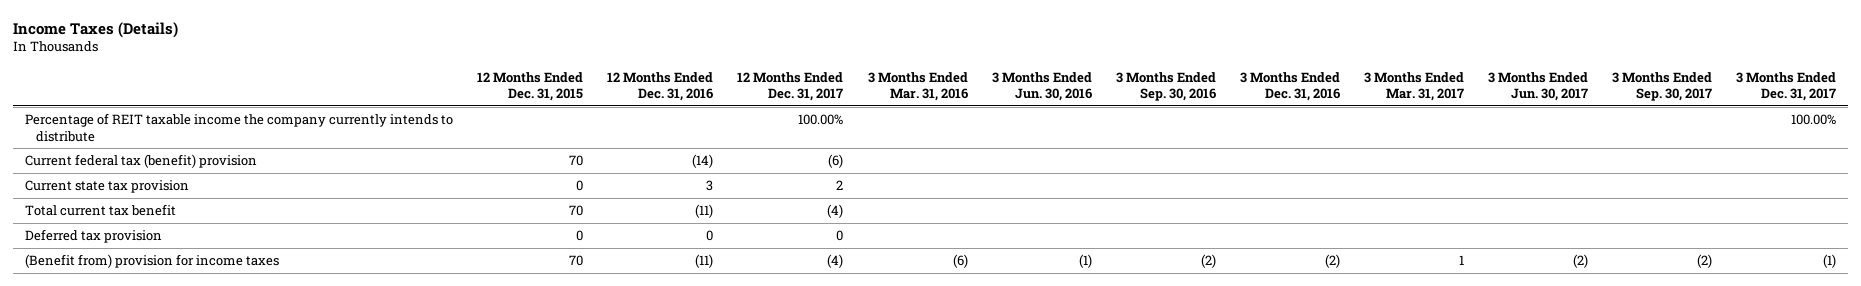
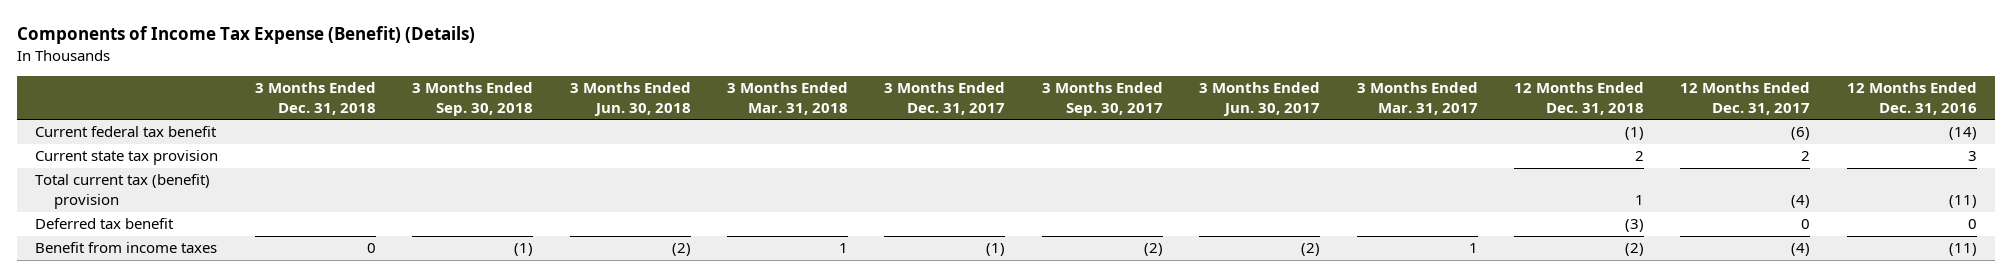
- Income Taxes (Details)
+ Components of Income Tax Expense (Benefit) (Details)
- | 12 Months Ended Dec. 31, 2015 | 12 Months Ended Dec. 31, 2016 | 12 Months Ended Dec. 31, 2017 | 3 Months Ended Mar. 31, 2016 | 3 Months Ended Jun. 30, 2016 | 3 Months Ended Sep. 30, 2016 | 3 Months Ended Dec. 31, 2016 | 3 Months Ended Mar. 31, 2017 | 3 Months Ended Jun. 30, 2017 | 3 Months Ended Sep. 30, 2017 | 3 Months Ended Dec. 31, 2017
+ | 3 Months Ended Dec. 31, 2018 | 3 Months Ended Sep. 30, 2018 | 3 Months Ended Jun. 30, 2018 | 3 Months Ended Mar. 31, 2018 | 3 Months Ended Dec. 31, 2017 | 3 Months Ended Sep. 30, 2017 | 3 Months Ended Jun. 30, 2017 | 3 Months Ended Mar. 31, 2017 | 12 Months Ended Dec. 31, 2018 | 12 Months Ended Dec. 31, 2017 | 12 Months Ended Dec. 31, 2016
- Percentage of REIT taxable income the company currently intends to distribute | | | 100.00% | | | | | | | | 100.00%
- Current federal tax (benefit) provision | 70 | (14) | (6) | | | | | | | |
+ Current federal tax benefit | | | | | | | | | (1) | (6) | (14)
- Total current tax benefit | 70 | (11) | (4) | | | | | | | |
- Deferred tax provision | 0 | 0 | 0 | | | | | | | |
- (Benefit from) provision for income taxes | 70 | (11) | (4) | (6) | (1) | (2) | (2) | 1 | (2) | (2) | (1)
+ Total current tax (benefit) provision | | | | | | | | | 1 | (4) | (11)
+ Deferred tax benefit | | | | | | | | | (3) | 0 | 0
+ Benefit from income taxes | 0 | (1) | (2) | 1 | (1) | (2) | (2) | 1 | (2) | (4) | (11)

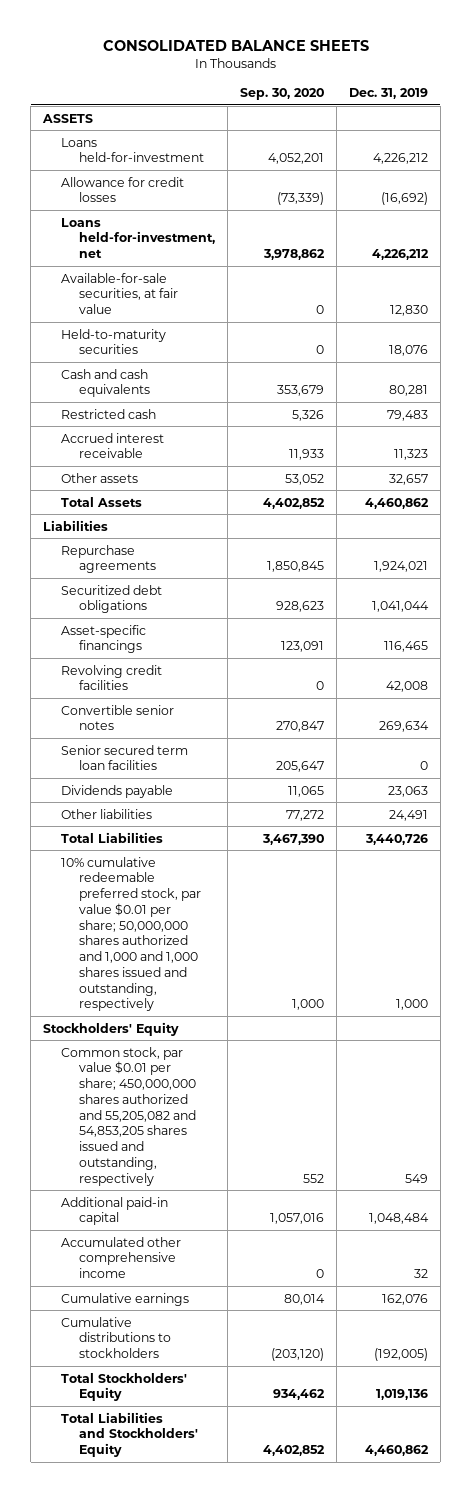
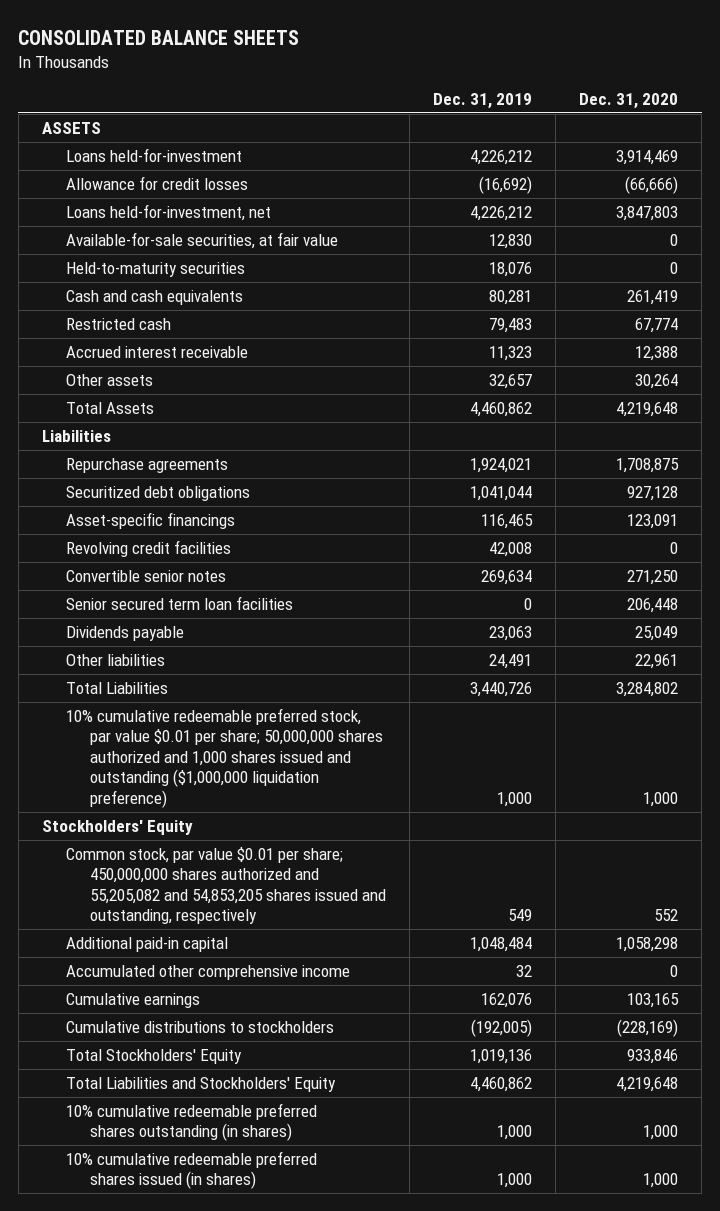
- | Sep. 30, 2020 | Dec. 31, 2019
+ | Dec. 31, 2019 | Dec. 31, 2020
- 10% cumulative redeemable preferred stock, par value $0.01 per share; 50,000,000 shares authorized and 1,000 and 1,000 shares issued and outstanding, respectively | 1,000 | 1,000
+ 10% cumulative redeemable preferred stock, par value $0.01 per share; 50,000,000 shares authorized and 1,000 shares issued and outstanding ($1,000,000 liquidation preference) | 1,000 | 1,000
+ 10% cumulative redeemable preferred shares outstanding (in shares) | 1,000 | 1,000
+ 10% cumulative redeemable preferred shares issued (in shares) | 1,000 | 1,000

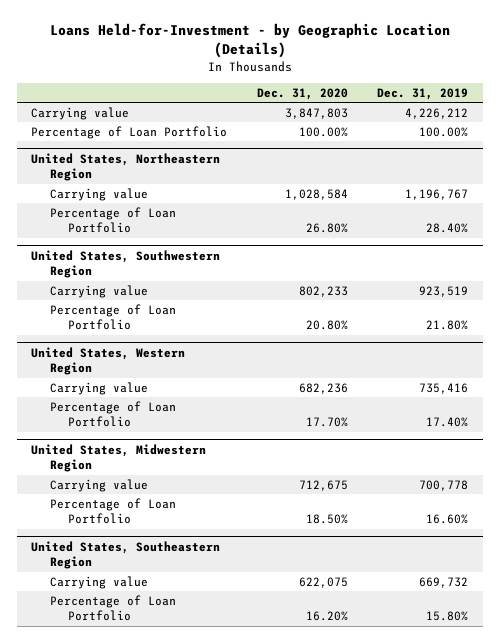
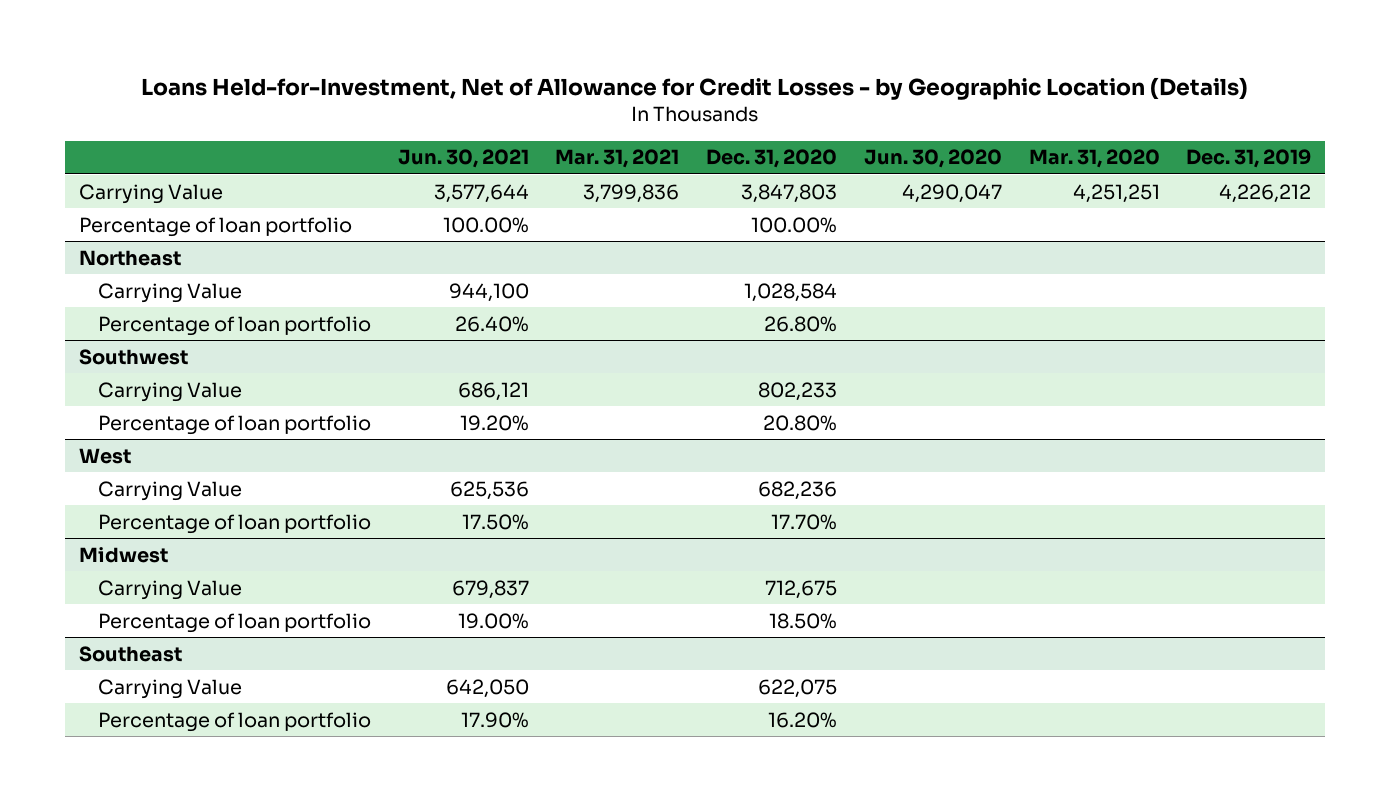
- Loans Held-for-Investment - by Geographic Location (Details)
+ Loans Held-for-Investment, Net of Allowance for Credit Losses - by Geographic Location (Details)
- | Dec. 31, 2020 | Dec. 31, 2019
+ | Jun. 30, 2021 | Mar. 31, 2021 | Dec. 31, 2020 | Jun. 30, 2020 | Mar. 31, 2020 | Dec. 31, 2019
- Carrying value | 3,847,803 | 4,226,212
- Percentage of Loan Portfolio | 100.00% | 100.00%
- United States, Northeastern Region
- Carrying value | 1,028,584 | 1,196,767
- Percentage of Loan Portfolio | 26.80% | 28.40%
- United States, Southwestern Region
- Carrying value | 802,233 | 923,519
- Percentage of Loan Portfolio | 20.80% | 21.80%
- United States, Western Region
- Carrying value | 682,236 | 735,416
- Percentage of Loan Portfolio | 17.70% | 17.40%
- United States, Midwestern Region
- Carrying value | 712,675 | 700,778
- Percentage of Loan Portfolio | 18.50% | 16.60%
- United States, Southeastern Region
- Carrying value | 622,075 | 669,732
- Percentage of Loan Portfolio | 16.20% | 15.80%
+ Carrying Value | 3,577,644 | 3,799,836 | 3,847,803 | 4,290,047 | 4,251,251 | 4,226,212
+ Percentage of loan portfolio | 100.00% | | 100.00% | | |
+ Northeast
+ Carrying Value | 944,100 | | 1,028,584 | | |
+ Percentage of loan portfolio | 26.40% | | 26.80% | | |
+ Southwest
+ Carrying Value | 686,121 | | 802,233 | | |
+ Percentage of loan portfolio | 19.20% | | 20.80% | | |
+ West
+ Carrying Value | 625,536 | | 682,236 | | |
+ Percentage of loan portfolio | 17.50% | | 17.70% | | |
+ Midwest
+ Carrying Value | 679,837 | | 712,675 | | |
+ Percentage of loan portfolio | 19.00% | | 18.50% | | |
+ Southeast
+ Carrying Value | 642,050 | | 622,075 | | |
+ Percentage of loan portfolio | 17.90% | | 16.20% | | |

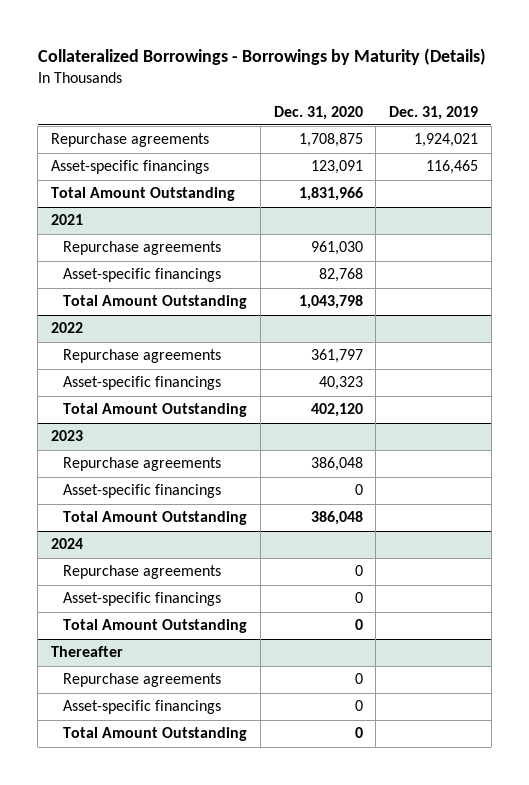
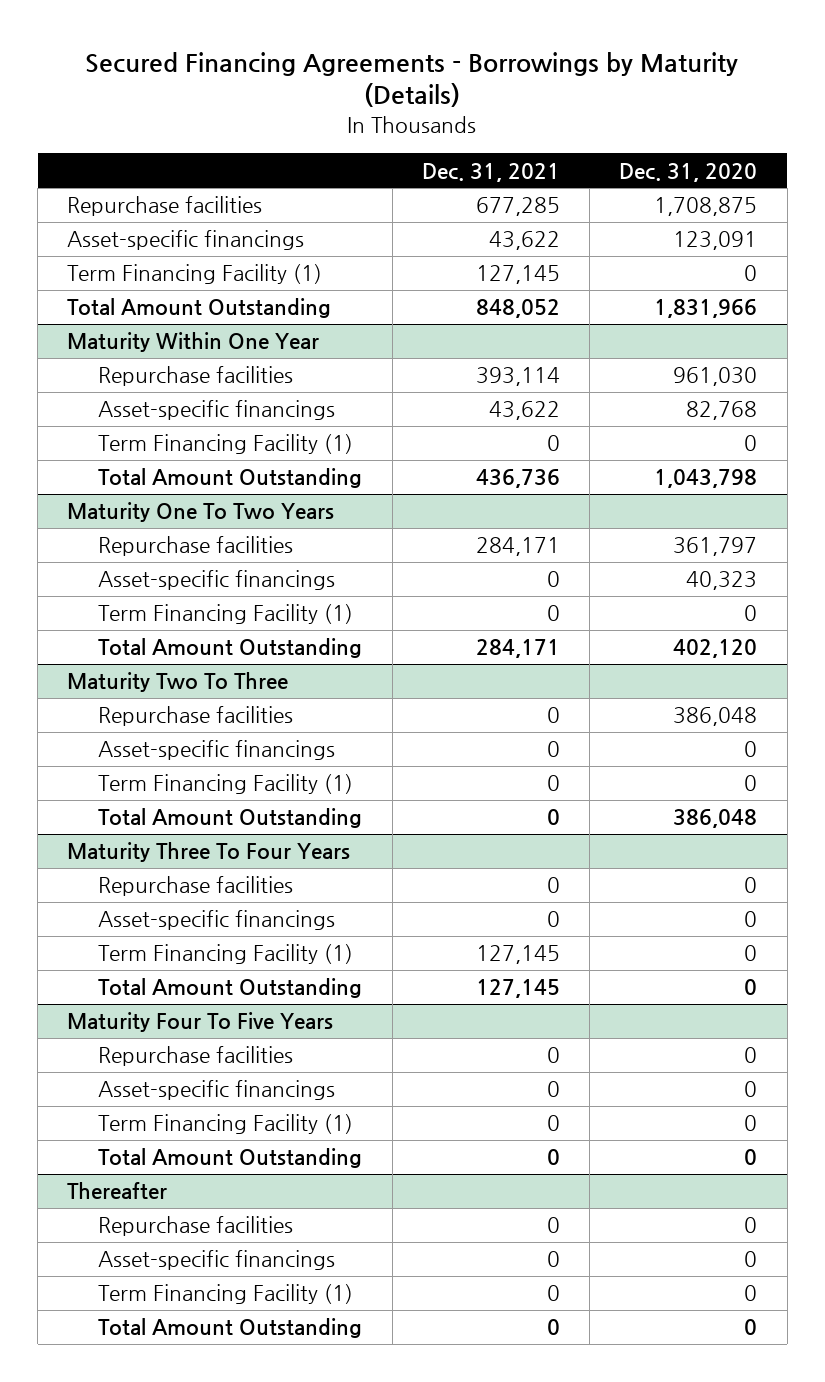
- Collateralized Borrowings - Borrowings by Maturity (Details)
+ Secured Financing Agreements - Borrowings by Maturity (Details)
- | Dec. 31, 2020 | Dec. 31, 2019
+ | Dec. 31, 2021 | Dec. 31, 2020
- Repurchase agreements | 1,708,875 | 1,924,021
+ Repurchase facilities | 677,285 | 1,708,875
+ Term Financing Facility (1) | 127,145 | 0
- 2021
- Repurchase agreements | 961,030 |
+ Maturity Within One Year
+ Repurchase facilities | 393,114 | 961,030
+ Term Financing Facility (1) | 0 | 0
- 2022
- Repurchase agreements | 361,797 |
+ Maturity One To Two Years
+ Repurchase facilities | 284,171 | 361,797
+ Term Financing Facility (1) | 0 | 0
- 2023
- Repurchase agreements | 386,048 |
+ Maturity Two To Three
+ Repurchase facilities | 0 | 386,048
+ Term Financing Facility (1) | 0 | 0
- 2024
- Repurchase agreements | 0 |
+ Maturity Three To Four Years
+ Repurchase facilities | 0 | 0
+ Term Financing Facility (1) | 127,145 | 0
+ Maturity Four To Five Years
+ Repurchase facilities | 0 | 0
+ Asset-specific financings | 0 | 0
+ Term Financing Facility (1) | 0 | 0
+ Total Amount Outstanding | 0 | 0
@ Thereafter
- Repurchase agreements | 0 |
+ Repurchase facilities | 0 | 0
+ Term Financing Facility (1) | 0 | 0

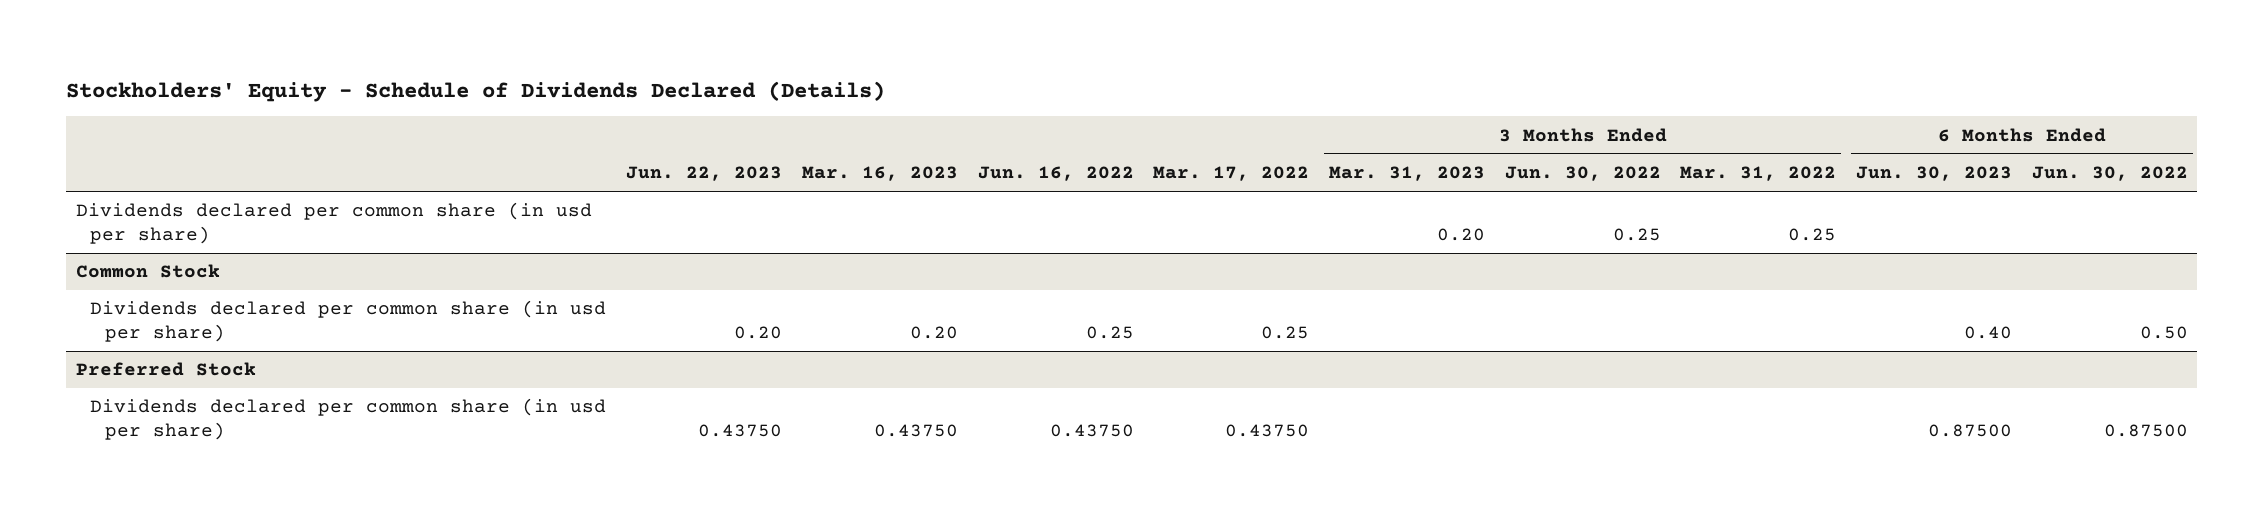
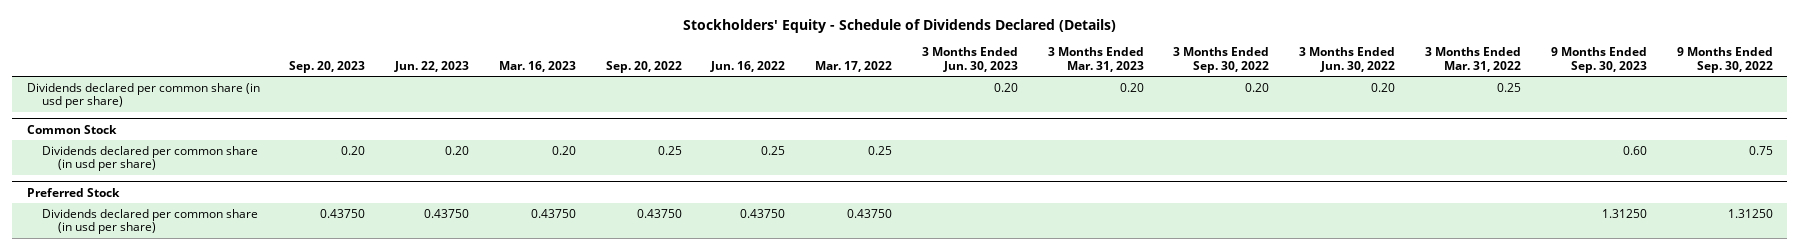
- | Jun. 22, 2023 | Mar. 16, 2023 | Jun. 16, 2022 | Mar. 17, 2022 | 3 Months Ended Mar. 31, 2023 | 3 Months Ended Jun. 30, 2022 | 3 Months Ended Mar. 31, 2022 | 6 Months Ended Jun. 30, 2023 | 6 Months Ended Jun. 30, 2022
+ | Sep. 20, 2023 | Jun. 22, 2023 | Mar. 16, 2023 | Sep. 20, 2022 | Jun. 16, 2022 | Mar. 17, 2022 | 3 Months Ended Jun. 30, 2023 | 3 Months Ended Mar. 31, 2023 | 3 Months Ended Sep. 30, 2022 | 3 Months Ended Jun. 30, 2022 | 3 Months Ended Mar. 31, 2022 | 9 Months Ended Sep. 30, 2023 | 9 Months Ended Sep. 30, 2022
- Dividends declared per common share (in usd per share) | | | | | 0.20 | 0.25 | 0.25 | |
+ Dividends declared per common share (in usd per share) | | | | | | | 0.20 | 0.20 | 0.20 | 0.20 | 0.25 | |

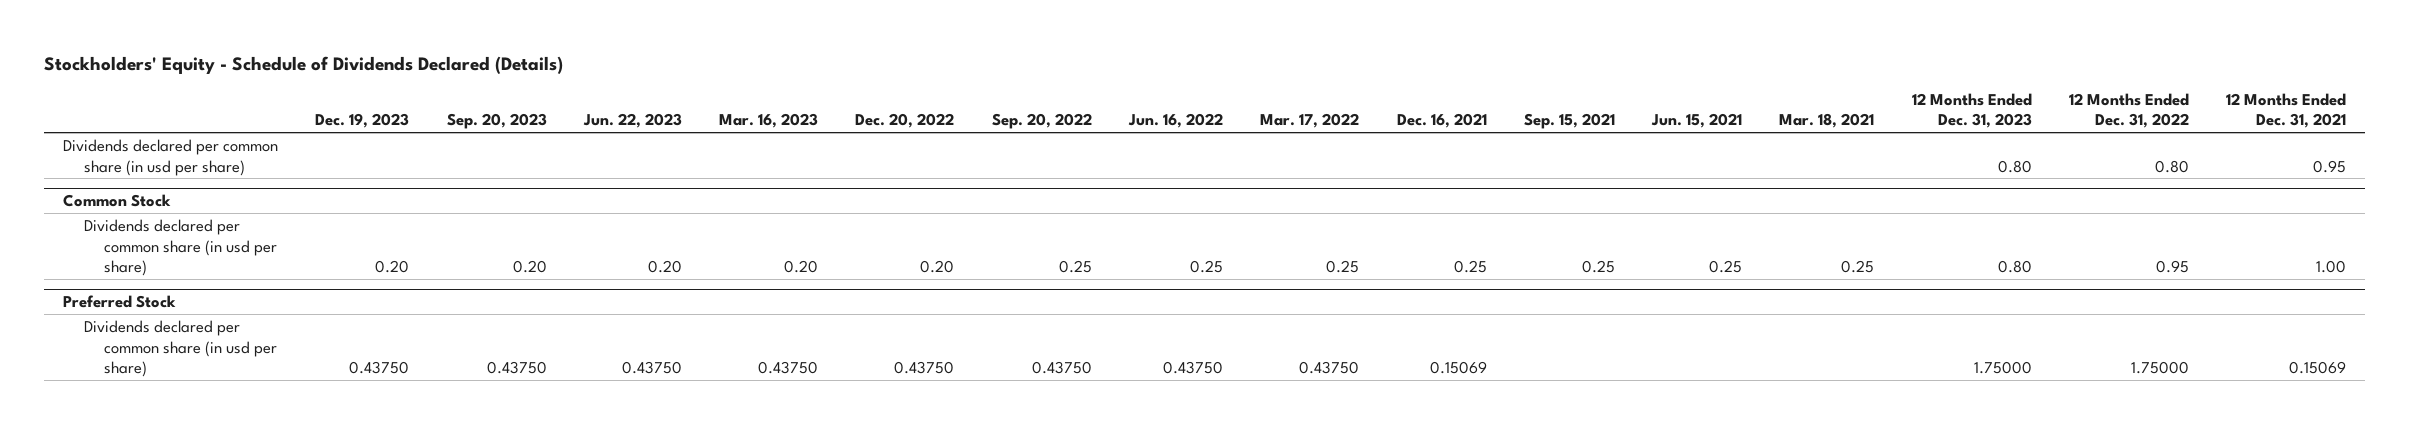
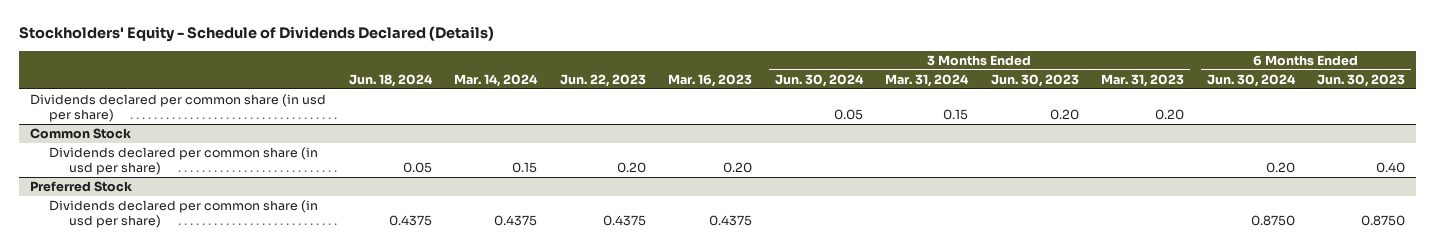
- | Dec. 19, 2023 | Sep. 20, 2023 | Jun. 22, 2023 | Mar. 16, 2023 | Dec. 20, 2022 | Sep. 20, 2022 | Jun. 16, 2022 | Mar. 17, 2022 | Dec. 16, 2021 | Sep. 15, 2021 | Jun. 15, 2021 | Mar. 18, 2021 | 12 Months Ended Dec. 31, 2023 | 12 Months Ended Dec. 31, 2022 | 12 Months Ended Dec. 31, 2021
+ | Jun. 18, 2024 | Mar. 14, 2024 | Jun. 22, 2023 | Mar. 16, 2023 | 3 Months Ended Jun. 30, 2024 | 3 Months Ended Mar. 31, 2024 | 3 Months Ended Jun. 30, 2023 | 3 Months Ended Mar. 31, 2023 | 6 Months Ended Jun. 30, 2024 | 6 Months Ended Jun. 30, 2023
@ Preferred Stock
- Dividends declared per common share (in usd per share) | 0.43750 | 0.43750 | 0.43750 | 0.43750 | 0.43750 | 0.43750 | 0.43750 | 0.43750 | 0.15069 | | | | 1.75000 | 1.75000 | 0.15069
+ Dividends declared per common share (in usd per share) | 0.4375 | 0.4375 | 0.4375 | 0.4375 | | | | | 0.8750 | 0.8750

